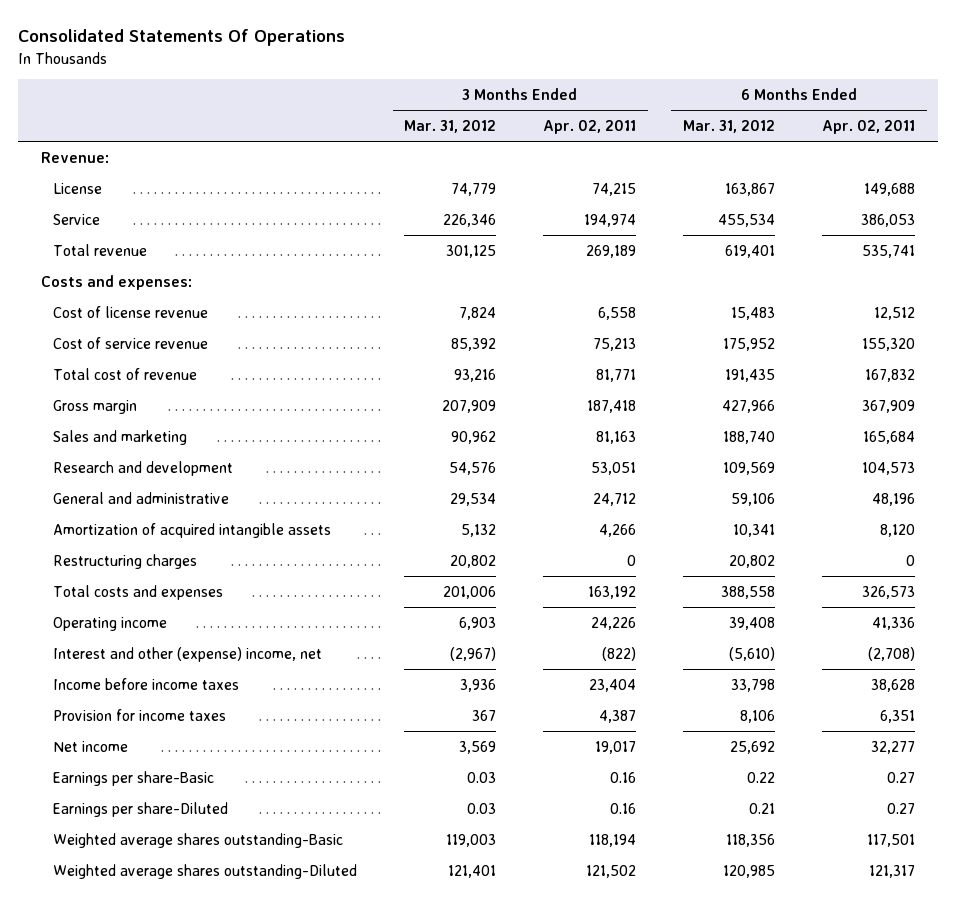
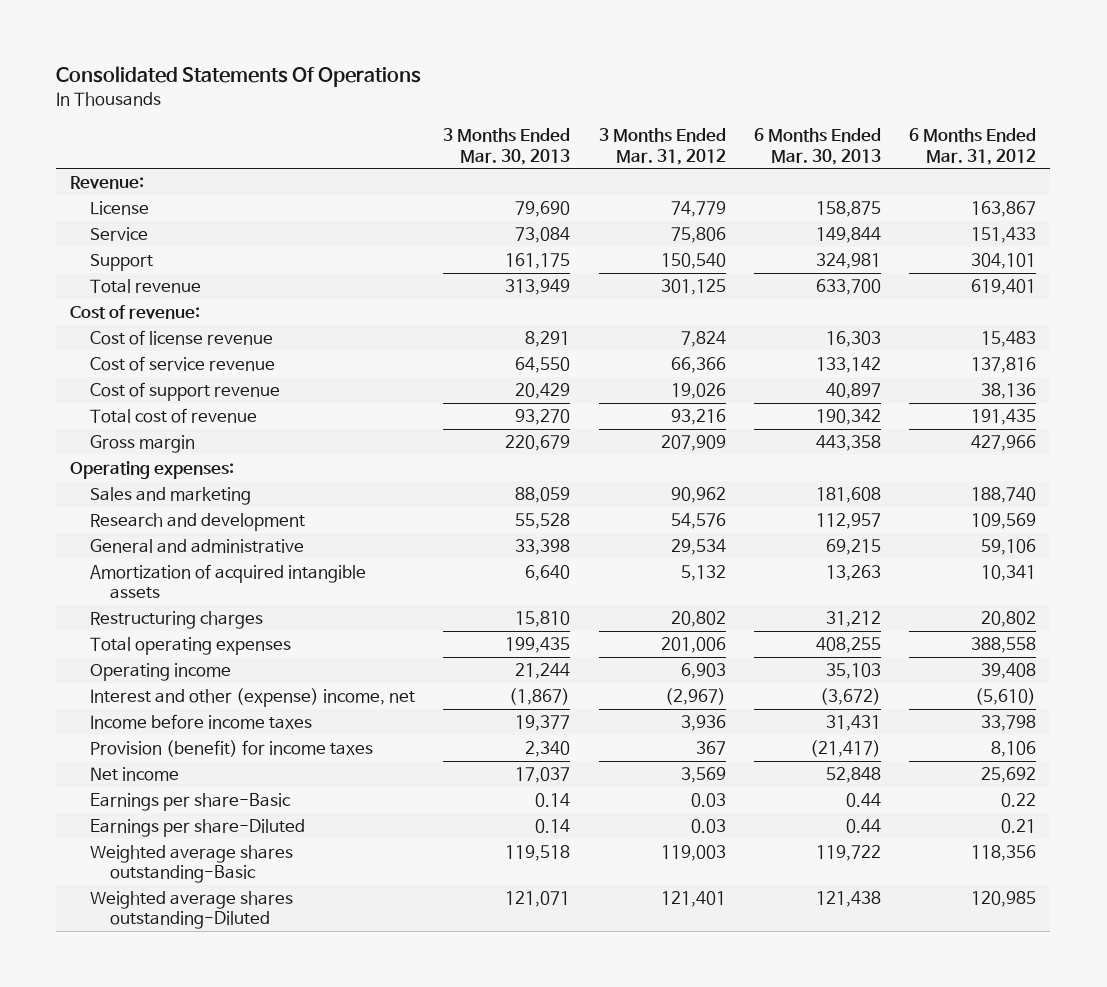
- | 3 Months Ended Mar. 31, 2012 | 3 Months Ended Apr. 02, 2011 | 6 Months Ended Mar. 31, 2012 | 6 Months Ended Apr. 02, 2011
+ | 3 Months Ended Mar. 30, 2013 | 3 Months Ended Mar. 31, 2012 | 6 Months Ended Mar. 30, 2013 | 6 Months Ended Mar. 31, 2012
- Service | 226,346 | 194,974 | 455,534 | 386,053
+ Service | 73,084 | 75,806 | 149,844 | 151,433
+ Support | 161,175 | 150,540 | 324,981 | 304,101
- Costs and expenses:
+ Cost of revenue:
- Cost of service revenue | 85,392 | 75,213 | 175,952 | 155,320
+ Cost of service revenue | 64,550 | 66,366 | 133,142 | 137,816
+ Cost of support revenue | 20,429 | 19,026 | 40,897 | 38,136
+ Operating expenses:
- Total costs and expenses | 201,006 | 163,192 | 388,558 | 326,573
+ Total operating expenses | 199,435 | 201,006 | 408,255 | 388,558
- Provision for income taxes | 367 | 4,387 | 8,106 | 6,351
+ Provision (benefit) for income taxes | 2,340 | 367 | (21,417) | 8,106

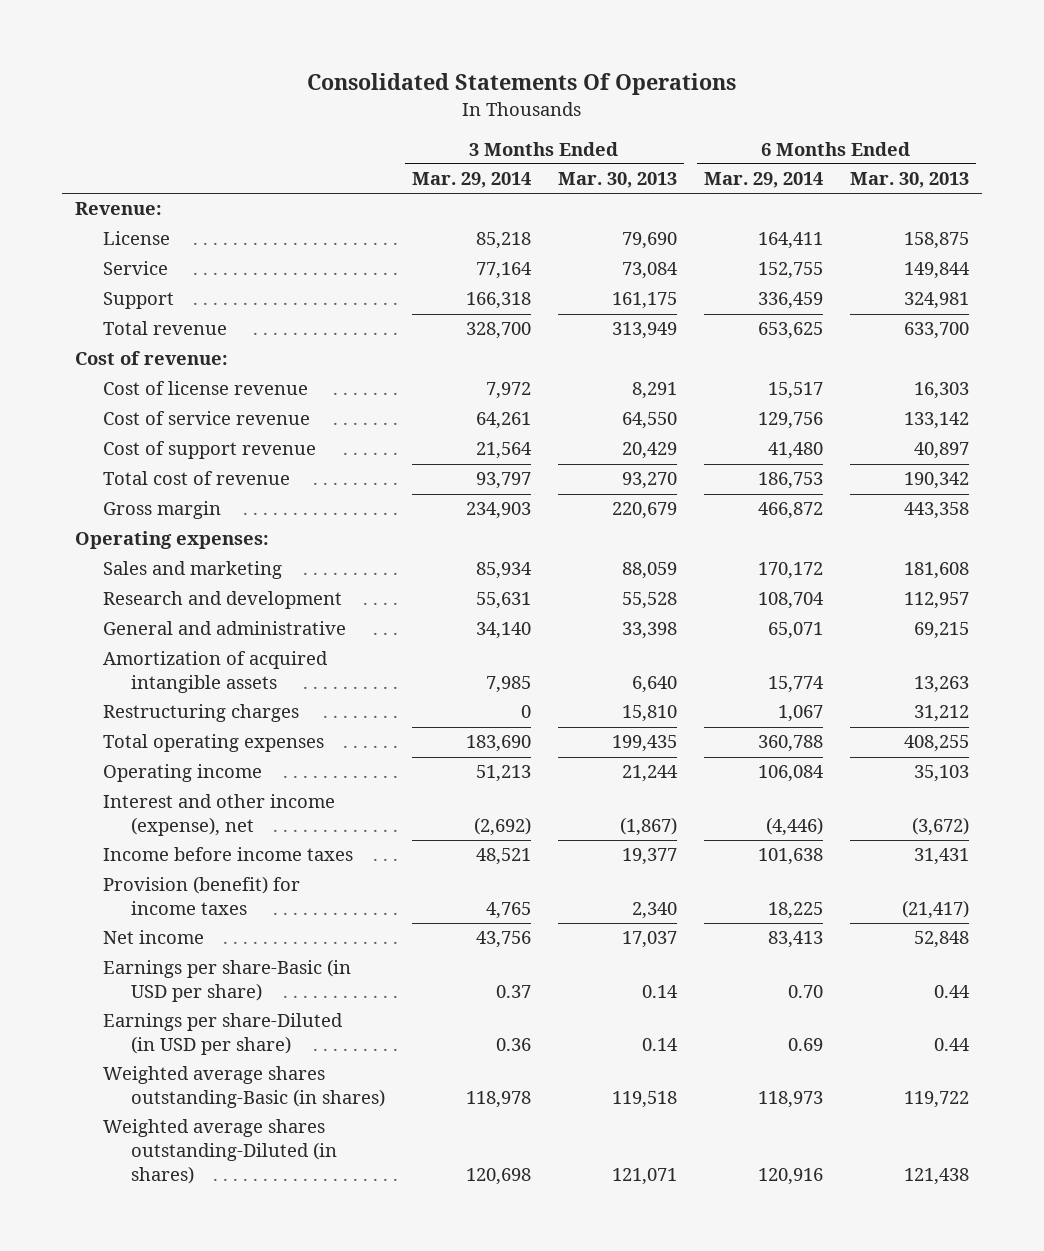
- | 3 Months Ended Mar. 30, 2013 | 3 Months Ended Mar. 31, 2012 | 6 Months Ended Mar. 30, 2013 | 6 Months Ended Mar. 31, 2012
+ | 3 Months Ended Mar. 29, 2014 | 3 Months Ended Mar. 30, 2013 | 6 Months Ended Mar. 29, 2014 | 6 Months Ended Mar. 30, 2013
- Interest and other (expense) income, net | (1,867) | (2,967) | (3,672) | (5,610)
+ Interest and other income (expense), net | (2,692) | (1,867) | (4,446) | (3,672)
- Earnings per share-Basic | 0.14 | 0.03 | 0.44 | 0.22
- Earnings per share-Diluted | 0.14 | 0.03 | 0.44 | 0.21
- Weighted average shares outstanding-Basic | 119,518 | 119,003 | 119,722 | 118,356
- Weighted average shares outstanding-Diluted | 121,071 | 121,401 | 121,438 | 120,985
+ Earnings per share-Basic (in USD per share) | 0.37 | 0.14 | 0.70 | 0.44
+ Earnings per share-Diluted (in USD per share) | 0.36 | 0.14 | 0.69 | 0.44
+ Weighted average shares outstanding-Basic (in shares) | 118,978 | 119,518 | 118,973 | 119,722
+ Weighted average shares outstanding-Diluted (in shares) | 120,698 | 121,071 | 120,916 | 121,438

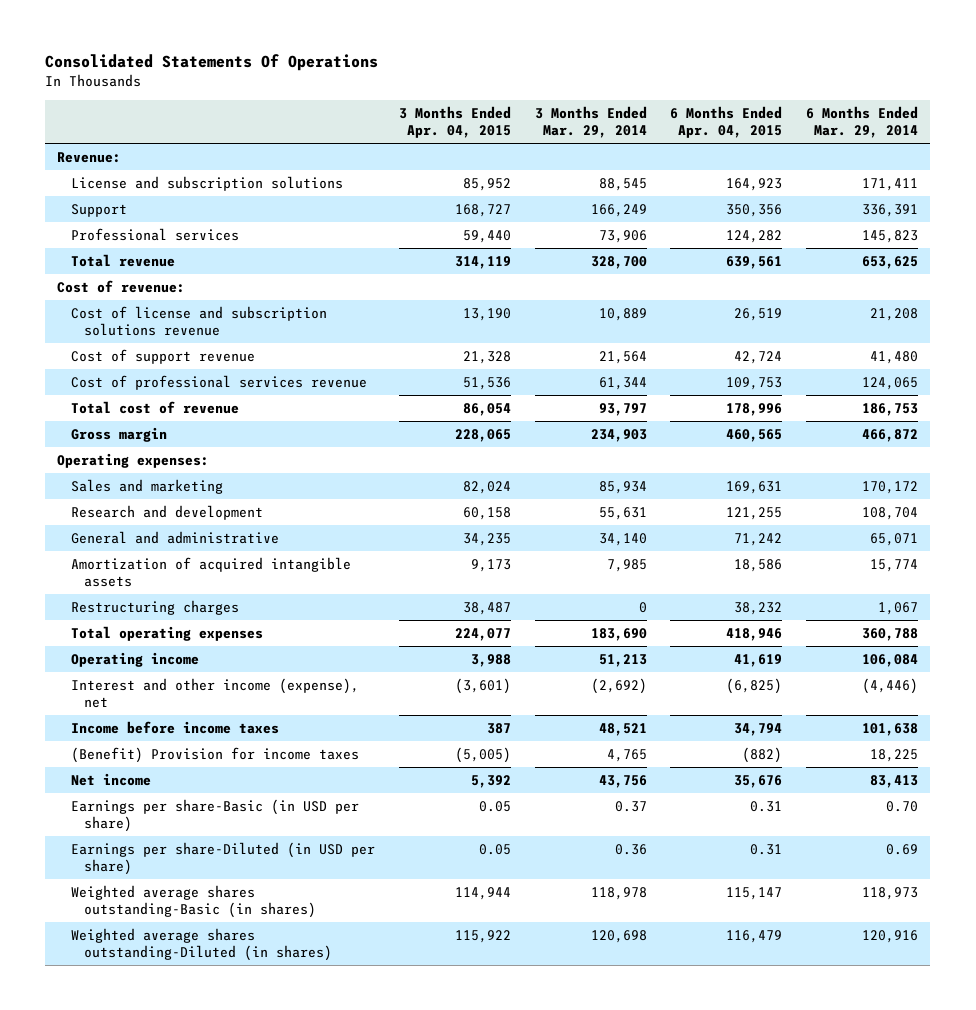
- | 3 Months Ended Mar. 29, 2014 | 3 Months Ended Mar. 30, 2013 | 6 Months Ended Mar. 29, 2014 | 6 Months Ended Mar. 30, 2013
+ | 3 Months Ended Apr. 04, 2015 | 3 Months Ended Mar. 29, 2014 | 6 Months Ended Apr. 04, 2015 | 6 Months Ended Mar. 29, 2014
- License | 85,218 | 79,690 | 164,411 | 158,875
- Service | 77,164 | 73,084 | 152,755 | 149,844
- Support | 166,318 | 161,175 | 336,459 | 324,981
+ License and subscription solutions | 85,952 | 88,545 | 164,923 | 171,411
+ Support | 168,727 | 166,249 | 350,356 | 336,391
+ Professional services | 59,440 | 73,906 | 124,282 | 145,823
- Cost of license revenue | 7,972 | 8,291 | 15,517 | 16,303
- Cost of service revenue | 64,261 | 64,550 | 129,756 | 133,142
+ Cost of license and subscription solutions revenue | 13,190 | 10,889 | 26,519 | 21,208
+ Cost of professional services revenue | 51,536 | 61,344 | 109,753 | 124,065
- Provision (benefit) for income taxes | 4,765 | 2,340 | 18,225 | (21,417)
+ (Benefit) Provision for income taxes | (5,005) | 4,765 | (882) | 18,225

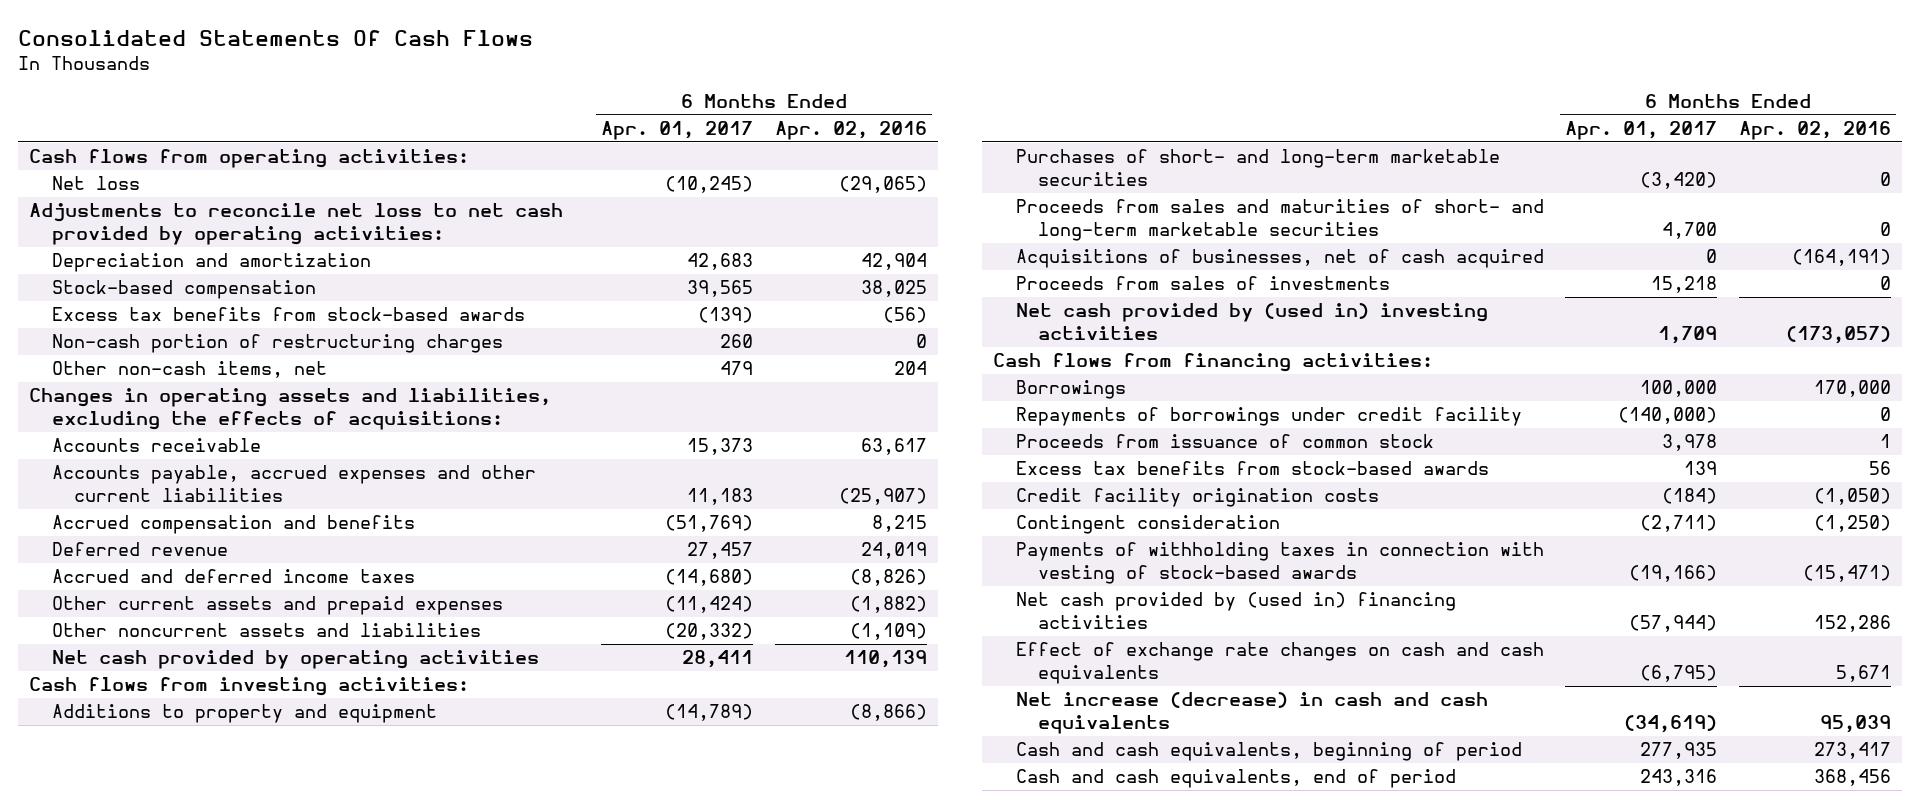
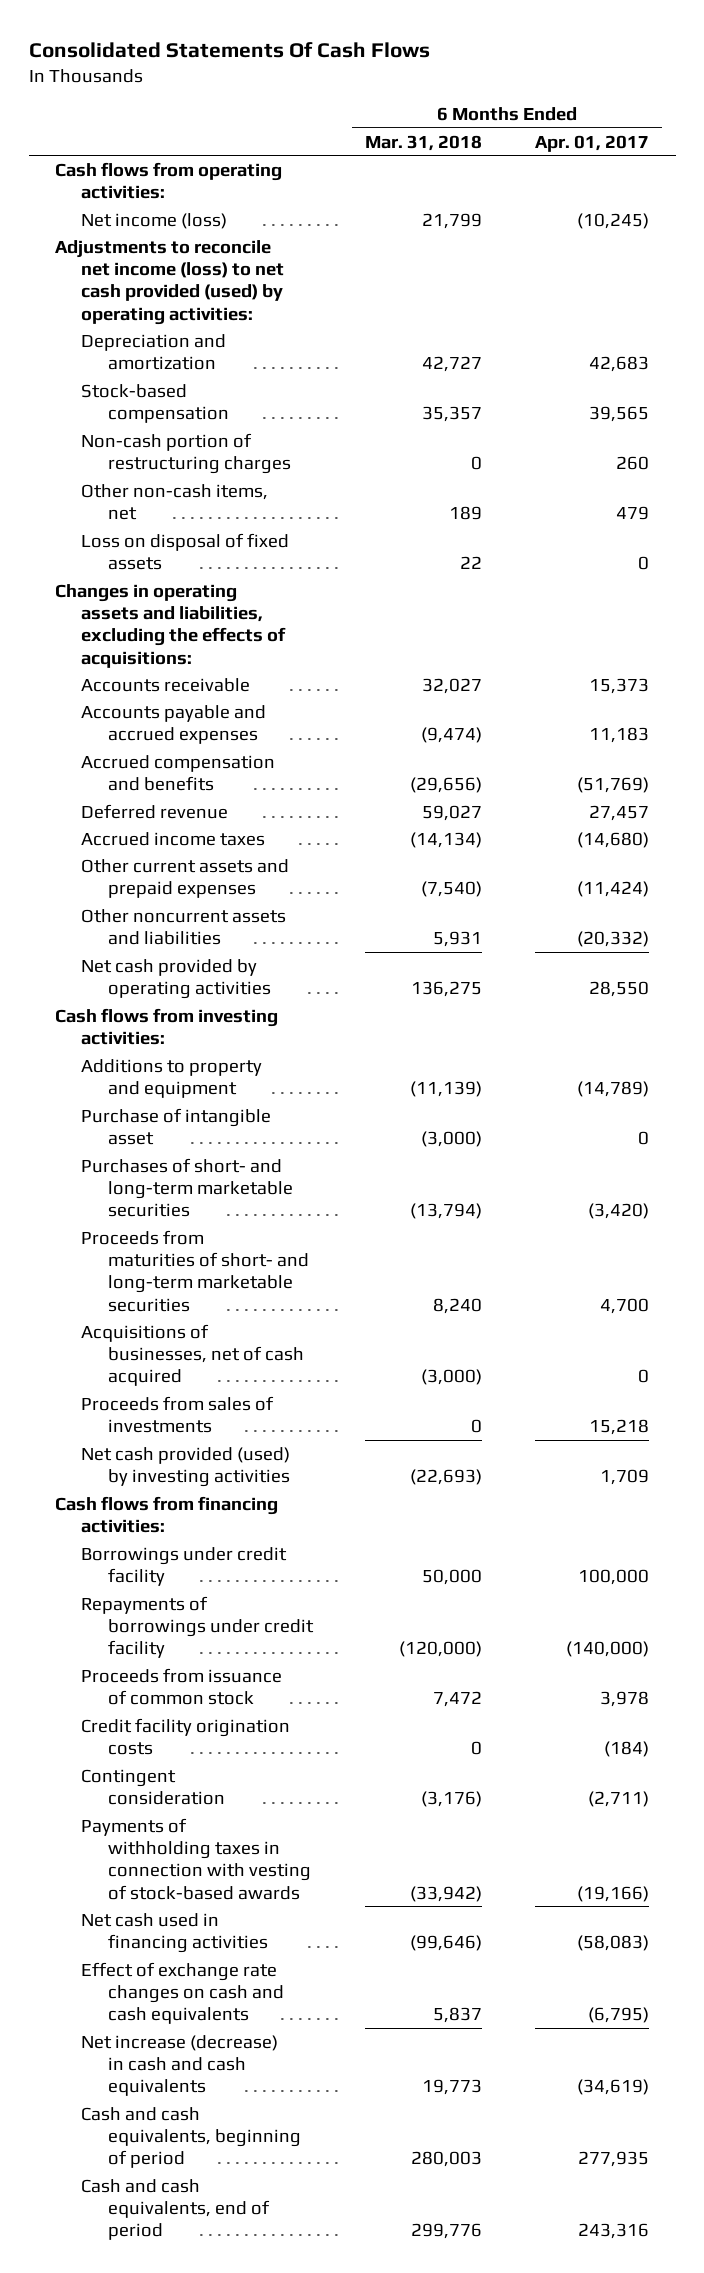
- | 6 Months Ended Apr. 01, 2017 | 6 Months Ended Apr. 02, 2016
+ | 6 Months Ended Mar. 31, 2018 | 6 Months Ended Apr. 01, 2017
- Net loss | (10,245) | (29,065)
- Adjustments to reconcile net loss to net cash provided by operating activities:
+ Net income (loss) | 21,799 | (10,245)
+ Adjustments to reconcile net income (loss) to net cash provided (used) by operating activities:
- Excess tax benefits from stock-based awards | (139) | (56)
+ Loss on disposal of fixed assets | 22 | 0
- Accounts payable, accrued expenses and other current liabilities | 11,183 | (25,907)
+ Accounts payable and accrued expenses | (9,474) | 11,183
- Accrued and deferred income taxes | (14,680) | (8,826)
+ Accrued income taxes | (14,134) | (14,680)
- Net cash provided by operating activities | 28,411 | 110,139
+ Net cash provided by operating activities | 136,275 | 28,550
+ Purchase of intangible asset | (3,000) | 0
- Proceeds from sales and maturities of short- and long-term marketable securities | 4,700 | 0
+ Proceeds from maturities of short- and long-term marketable securities | 8,240 | 4,700
- Net cash provided by (used in) investing activities | 1,709 | (173,057)
+ Net cash provided (used) by investing activities | (22,693) | 1,709
- Borrowings | 100,000 | 170,000
+ Borrowings under credit facility | 50,000 | 100,000
- Excess tax benefits from stock-based awards | 139 | 56
- Net cash provided by (used in) financing activities | (57,944) | 152,286
+ Net cash used in financing activities | (99,646) | (58,083)

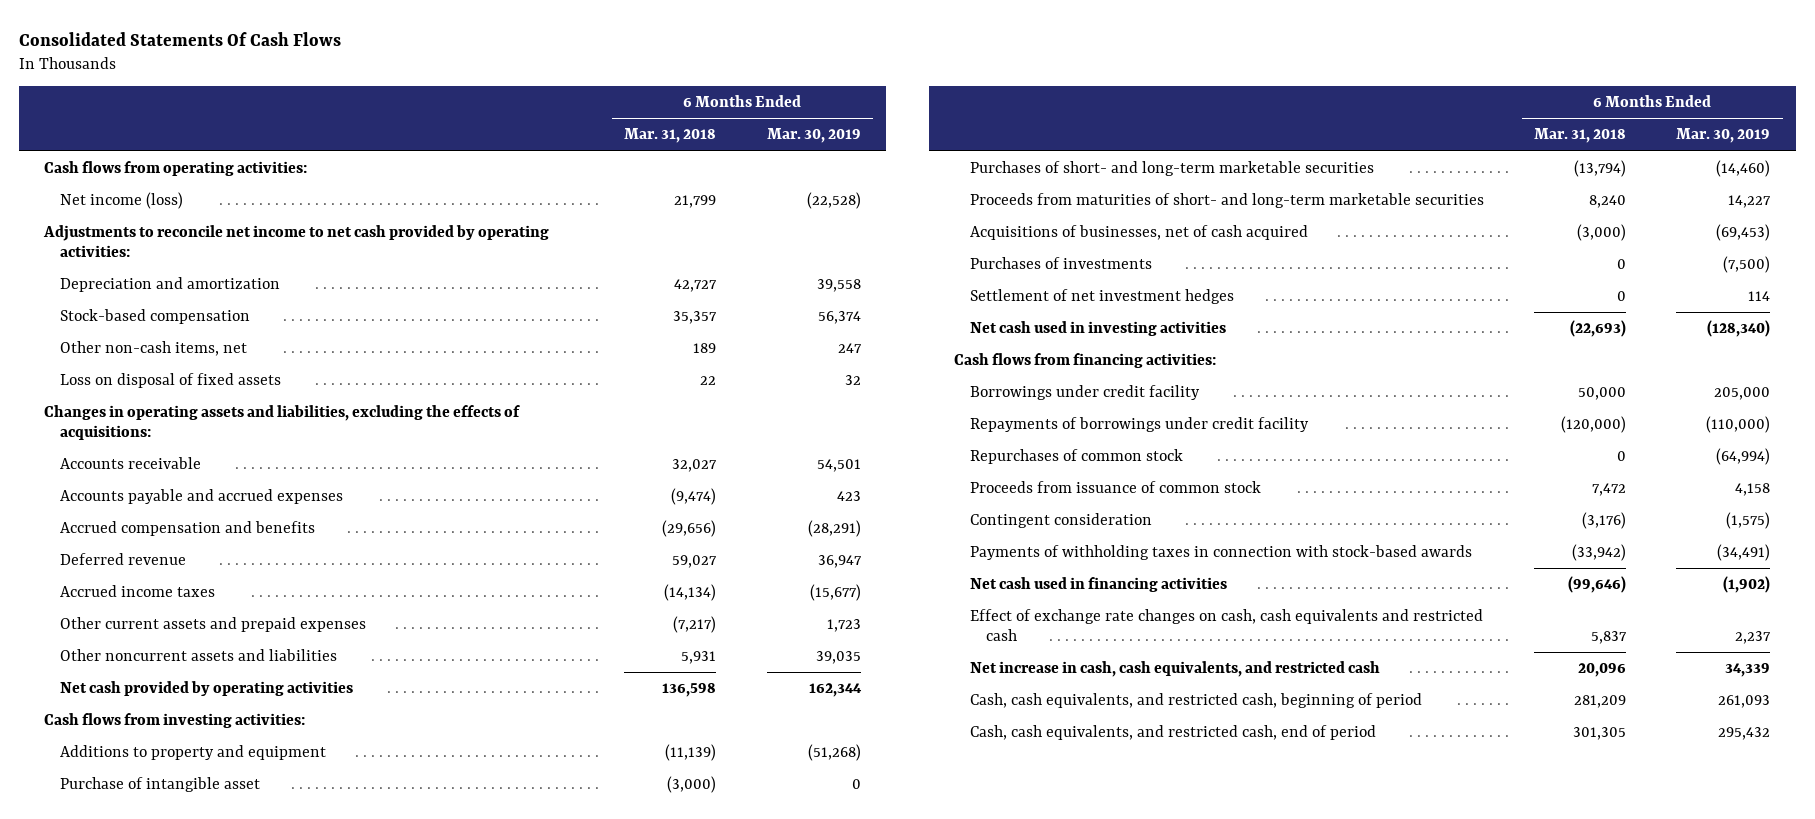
- | 6 Months Ended Mar. 31, 2018 | 6 Months Ended Apr. 01, 2017
+ | 6 Months Ended Mar. 31, 2018 | 6 Months Ended Mar. 30, 2019
- Adjustments to reconcile net income (loss) to net cash provided (used) by operating activities:
+ Adjustments to reconcile net income to net cash provided by operating activities:
- Non-cash portion of restructuring charges | 0 | 260
- Other current assets and prepaid expenses | (7,540) | (11,424)
+ Other current assets and prepaid expenses | (7,217) | 1,723
- Net cash provided by operating activities | 136,275 | 28,550
+ Net cash provided by operating activities | 136,598 | 162,344
- Proceeds from sales of investments | 0 | 15,218
- Net cash provided (used) by investing activities | (22,693) | 1,709
+ Purchases of investments | 0 | (7,500)
+ Settlement of net investment hedges | 0 | 114
+ Net cash used in investing activities | (22,693) | (128,340)
+ Repurchases of common stock | 0 | (64,994)
- Credit facility origination costs | 0 | (184)
- Payments of withholding taxes in connection with vesting of stock-based awards | (33,942) | (19,166)
+ Payments of withholding taxes in connection with stock-based awards | (33,942) | (34,491)
- Effect of exchange rate changes on cash and cash equivalents | 5,837 | (6,795)
- Net increase (decrease) in cash and cash equivalents | 19,773 | (34,619)
- Cash and cash equivalents, beginning of period | 280,003 | 277,935
- Cash and cash equivalents, end of period | 299,776 | 243,316
+ Effect of exchange rate changes on cash, cash equivalents and restricted cash | 5,837 | 2,237
+ Net increase in cash, cash equivalents, and restricted cash | 20,096 | 34,339
+ Cash, cash equivalents, and restricted cash, beginning of period | 281,209 | 261,093
+ Cash, cash equivalents, and restricted cash, end of period | 301,305 | 295,432

